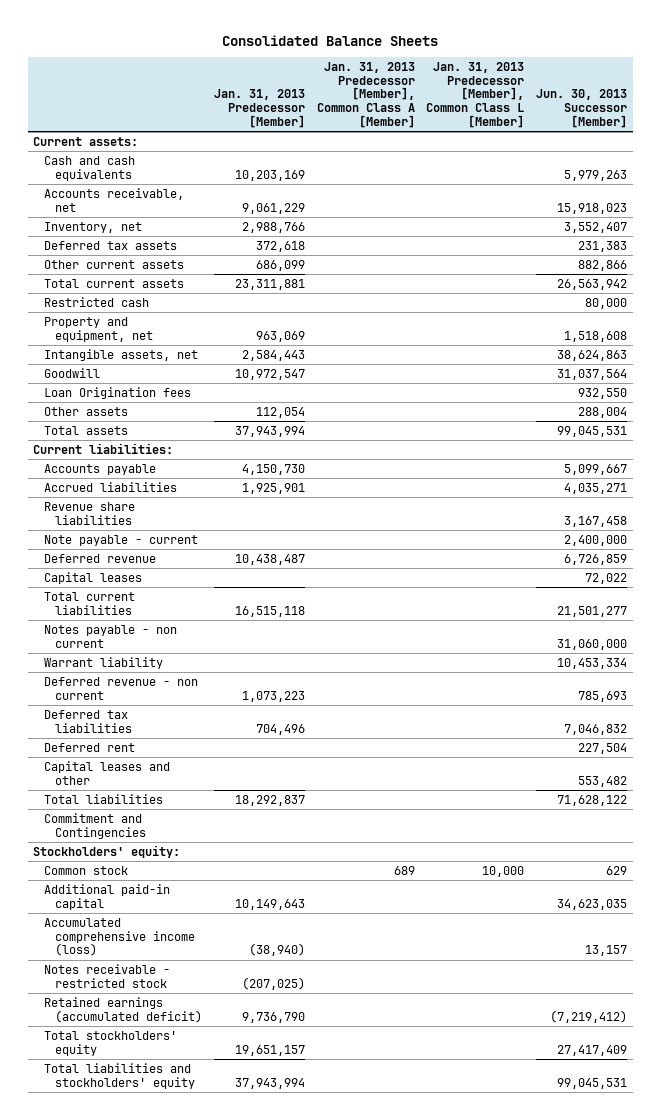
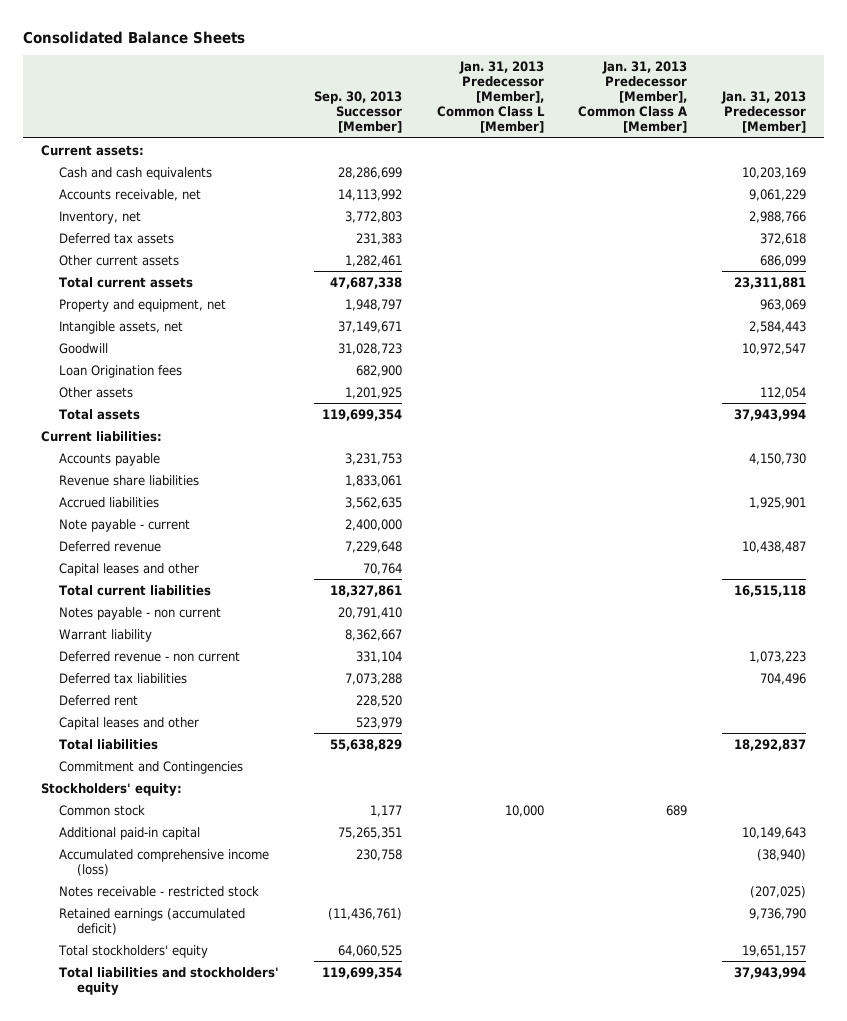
- | Jan. 31, 2013 Predecessor [Member] | Jan. 31, 2013 Predecessor [Member], Common Class A [Member] | Jan. 31, 2013 Predecessor [Member], Common Class L [Member] | Jun. 30, 2013 Successor [Member]
+ | Sep. 30, 2013 Successor [Member] | Jan. 31, 2013 Predecessor [Member], Common Class L [Member] | Jan. 31, 2013 Predecessor [Member], Common Class A [Member] | Jan. 31, 2013 Predecessor [Member]
- Restricted cash | | | | 80,000
moved down: Accrued liabilities | 3,562,635 | | | 1,925,901
- Capital leases | | | | 72,022
+ Capital leases and other | 70,764 | | |

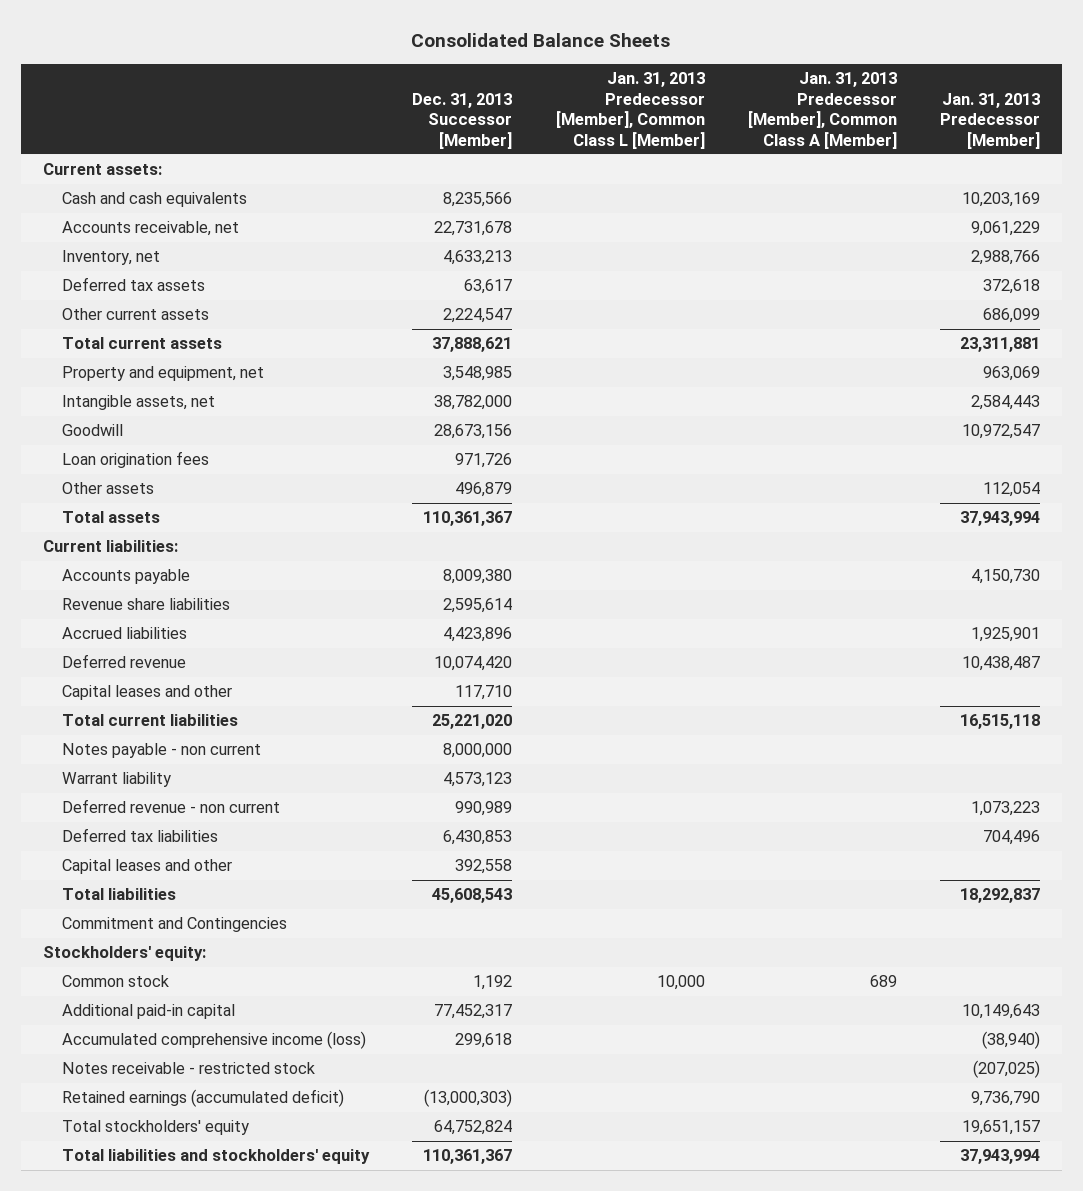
- | Sep. 30, 2013 Successor [Member] | Jan. 31, 2013 Predecessor [Member], Common Class L [Member] | Jan. 31, 2013 Predecessor [Member], Common Class A [Member] | Jan. 31, 2013 Predecessor [Member]
+ | Dec. 31, 2013 Successor [Member] | Jan. 31, 2013 Predecessor [Member], Common Class L [Member] | Jan. 31, 2013 Predecessor [Member], Common Class A [Member] | Jan. 31, 2013 Predecessor [Member]
- Loan Origination fees | 682,900 | | |
+ Loan origination fees | 971,726 | | |
- Note payable - current | 2,400,000 | | |
- Deferred rent | 228,520 | | |

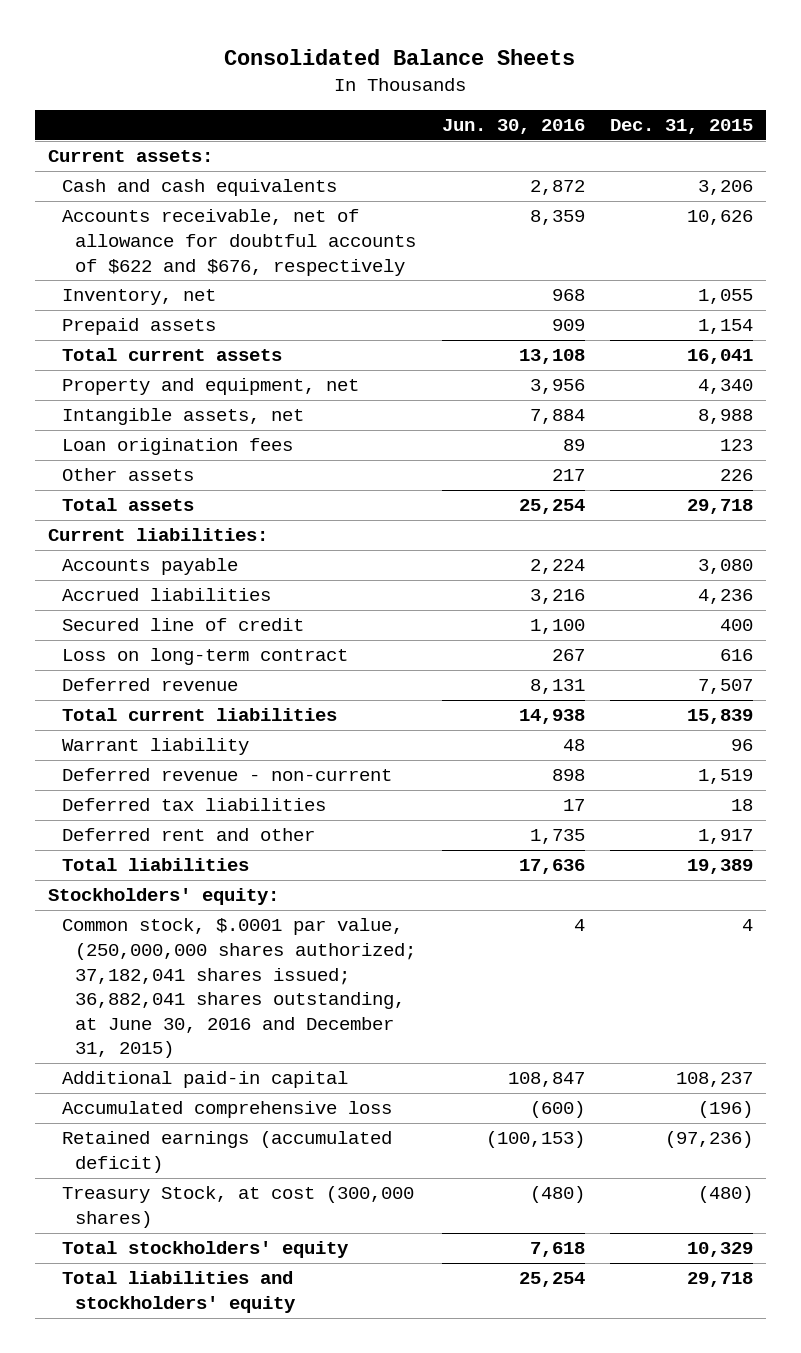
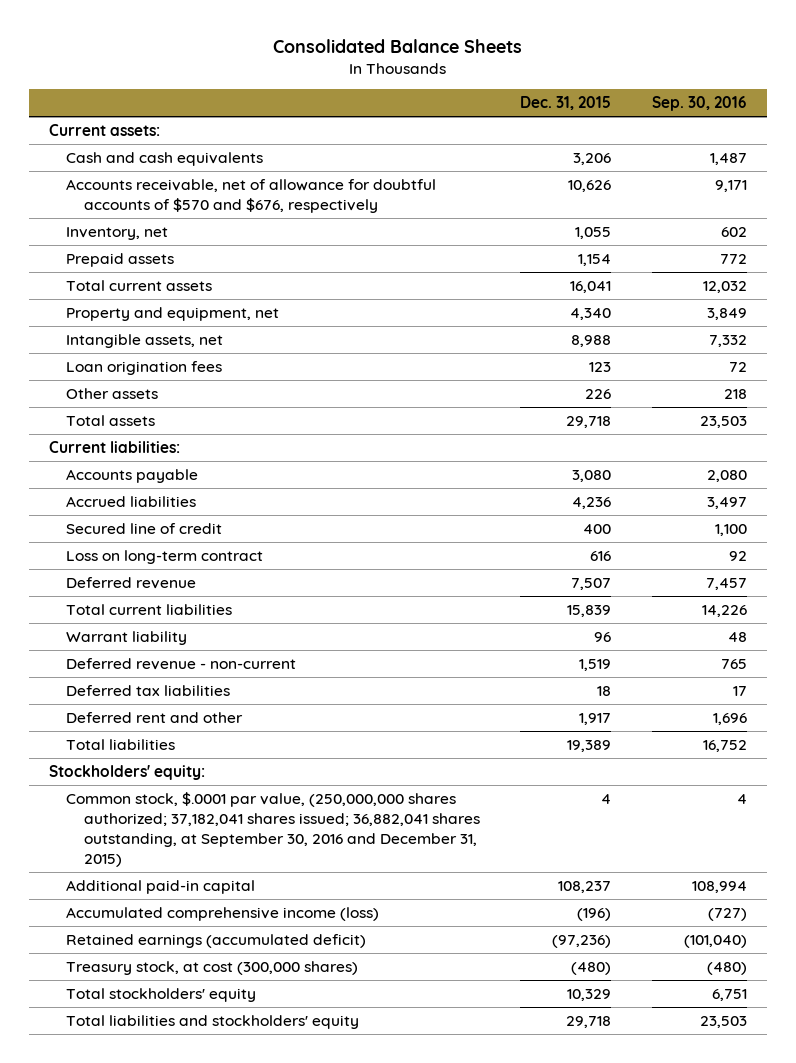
- | Jun. 30, 2016 | Dec. 31, 2015
+ | Dec. 31, 2015 | Sep. 30, 2016
- Accounts receivable, net of allowance for doubtful accounts of $622 and $676, respectively | 8,359 | 10,626
+ Accounts receivable, net of allowance for doubtful accounts of $570 and $676, respectively | 10,626 | 9,171
- Common stock, $.0001 par value, (250,000,000 shares authorized; 37,182,041 shares issued; 36,882,041 shares outstanding, at June 30, 2016 and December 31, 2015) | 4 | 4
+ Common stock, $.0001 par value, (250,000,000 shares authorized; 37,182,041 shares issued; 36,882,041 shares outstanding, at September 30, 2016 and December 31, 2015) | 4 | 4
- Accumulated comprehensive loss | (600) | (196)
+ Accumulated comprehensive income (loss) | (196) | (727)
- Treasury Stock, at cost (300,000 shares) | (480) | (480)
+ Treasury stock, at cost (300,000 shares) | (480) | (480)

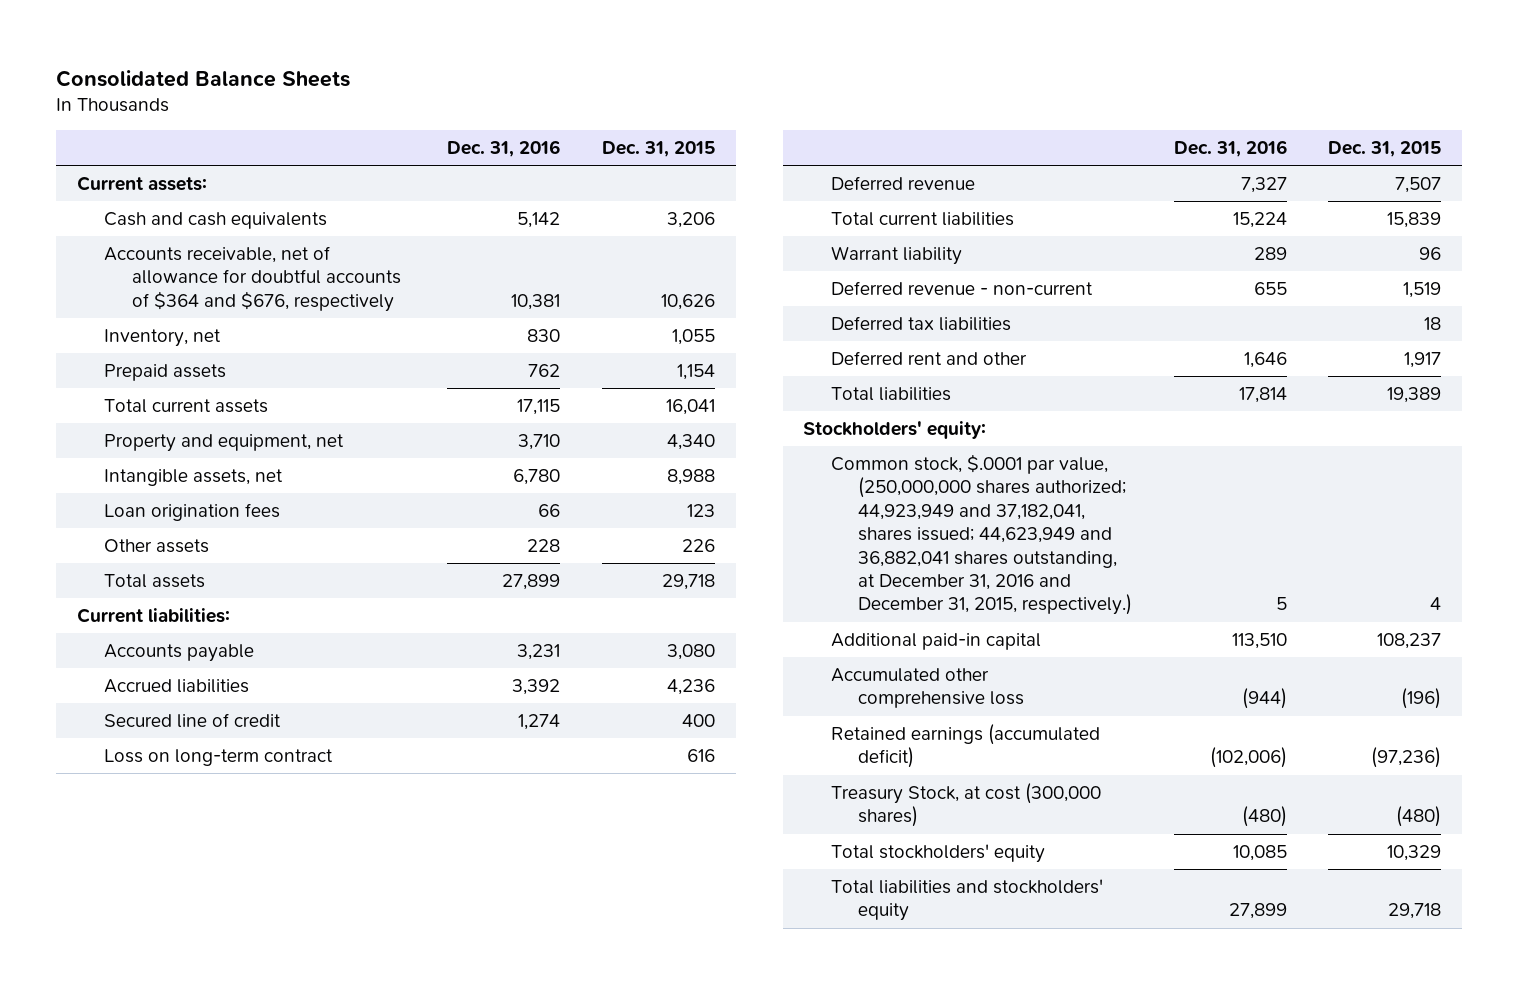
- | Dec. 31, 2015 | Sep. 30, 2016
+ | Dec. 31, 2016 | Dec. 31, 2015
- Accounts receivable, net of allowance for doubtful accounts of $570 and $676, respectively | 10,626 | 9,171
+ Accounts receivable, net of allowance for doubtful accounts of $364 and $676, respectively | 10,381 | 10,626
- Common stock, $.0001 par value, (250,000,000 shares authorized; 37,182,041 shares issued; 36,882,041 shares outstanding, at September 30, 2016 and December 31, 2015) | 4 | 4
+ Common stock, $.0001 par value, (250,000,000 shares authorized; 44,923,949 and 37,182,041, shares issued; 44,623,949 and 36,882,041 shares outstanding, at December 31, 2016 and December 31, 2015, respectively.) | 5 | 4
- Accumulated comprehensive income (loss) | (196) | (727)
+ Accumulated other comprehensive loss | (944) | (196)
- Treasury stock, at cost (300,000 shares) | (480) | (480)
+ Treasury Stock, at cost (300,000 shares) | (480) | (480)

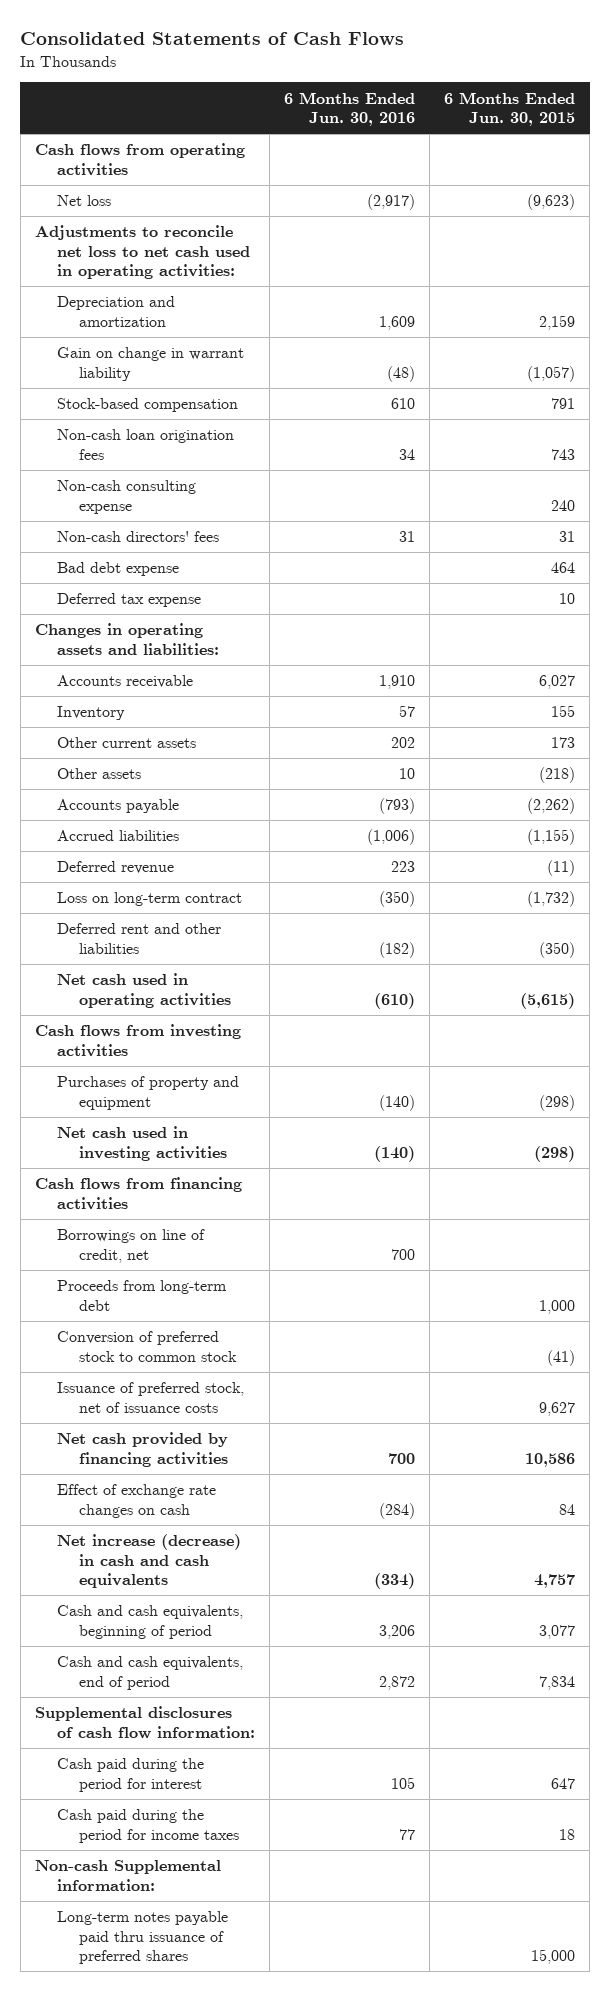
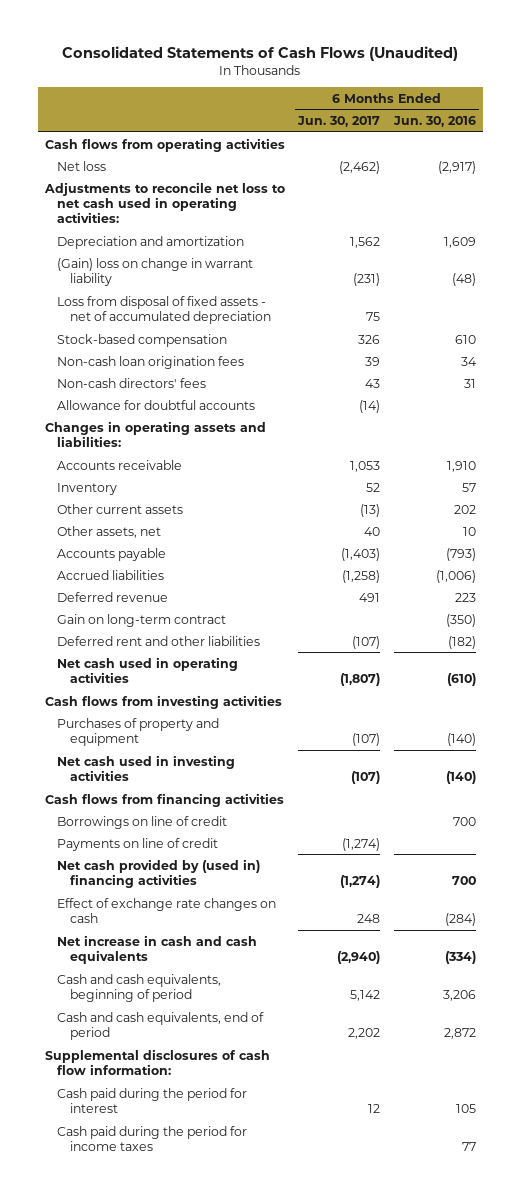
- Consolidated Statements of Cash Flows
+ Consolidated Statements of Cash Flows (Unaudited)
- | 6 Months Ended Jun. 30, 2016 | 6 Months Ended Jun. 30, 2015
+ | 6 Months Ended Jun. 30, 2017 | 6 Months Ended Jun. 30, 2016
- Gain on change in warrant liability | (48) | (1,057)
+ (Gain) loss on change in warrant liability | (231) | (48)
+ Loss from disposal of fixed assets - net of accumulated depreciation | 75 |
- Non-cash consulting expense | | 240
- Bad debt expense | | 464
- Deferred tax expense | | 10
+ Allowance for doubtful accounts | (14) |
- Other assets | 10 | (218)
+ Other assets, net | 40 | 10
- Loss on long-term contract | (350) | (1,732)
+ Gain on long-term contract | | (350)
- Borrowings on line of credit, net | 700 |
- Proceeds from long-term debt | | 1,000
- Conversion of preferred stock to common stock | | (41)
- Issuance of preferred stock, net of issuance costs | | 9,627
- Net cash provided by financing activities | 700 | 10,586
+ Borrowings on line of credit | | 700
+ Payments on line of credit | (1,274) |
+ Net cash provided by (used in) financing activities | (1,274) | 700
- Net increase (decrease) in cash and cash equivalents | (334) | 4,757
+ Net increase in cash and cash equivalents | (2,940) | (334)
- Non-cash Supplemental information:
- Long-term notes payable paid thru issuance of preferred shares | | 15,000

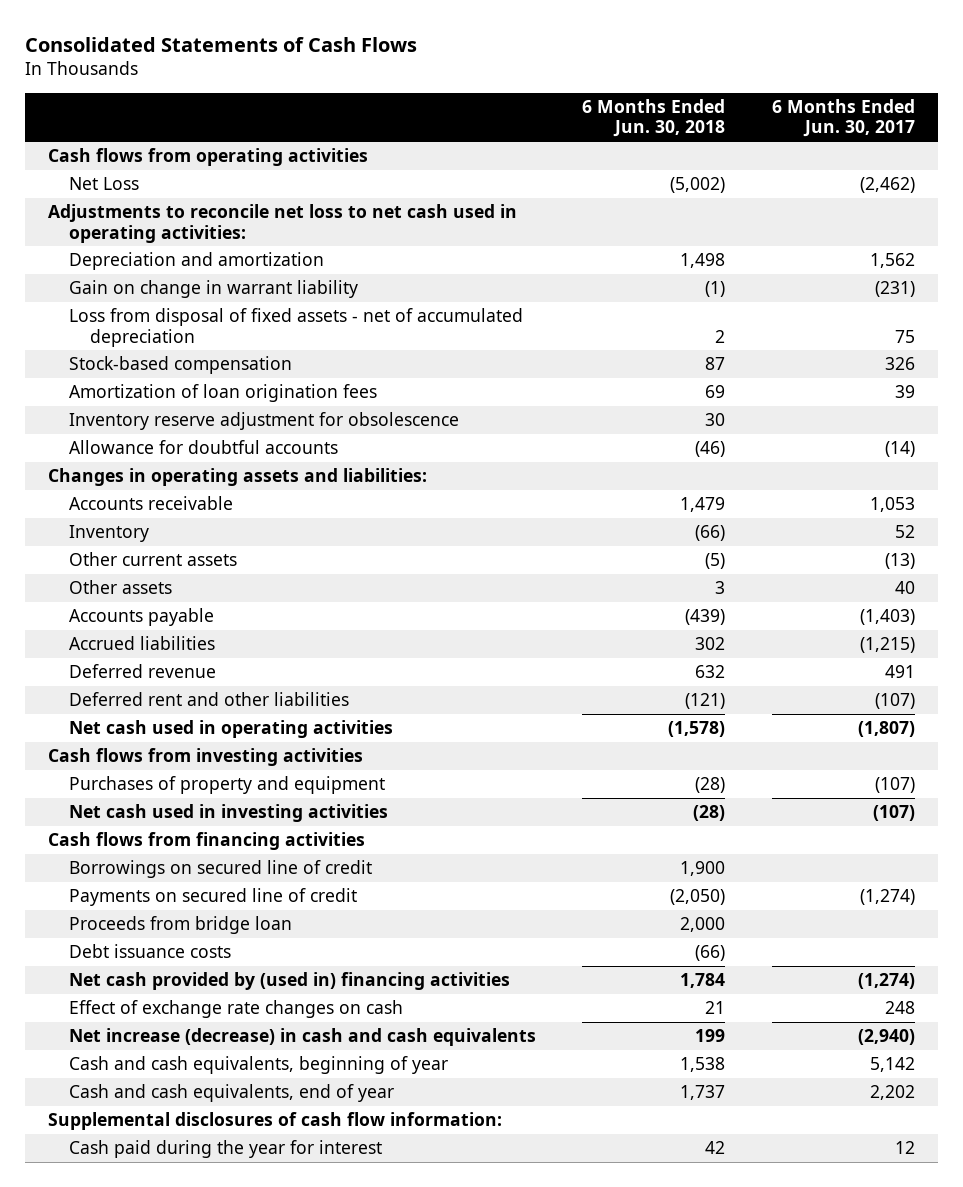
- Consolidated Statements of Cash Flows (Unaudited)
+ Consolidated Statements of Cash Flows
- | 6 Months Ended Jun. 30, 2017 | 6 Months Ended Jun. 30, 2016
+ | 6 Months Ended Jun. 30, 2018 | 6 Months Ended Jun. 30, 2017
- Net loss | (2,462) | (2,917)
+ Net Loss | (5,002) | (2,462)
- (Gain) loss on change in warrant liability | (231) | (48)
+ Gain on change in warrant liability | (1) | (231)
- Non-cash loan origination fees | 39 | 34
- Non-cash directors' fees | 43 | 31
+ Amortization of loan origination fees | 69 | 39
+ Inventory reserve adjustment for obsolescence | 30 |
- Other assets, net | 40 | 10
+ Other assets | 3 | 40
- Accrued liabilities | (1,258) | (1,006)
+ Accrued liabilities | 302 | (1,215)
- Gain on long-term contract | | (350)
- Borrowings on line of credit | | 700
- Payments on line of credit | (1,274) |
+ Borrowings on secured line of credit | 1,900 |
+ Payments on secured line of credit | (2,050) | (1,274)
+ Proceeds from bridge loan | 2,000 |
+ Debt issuance costs | (66) |
- Net increase in cash and cash equivalents | (2,940) | (334)
- Cash and cash equivalents, beginning of period | 5,142 | 3,206
- Cash and cash equivalents, end of period | 2,202 | 2,872
+ Net increase (decrease) in cash and cash equivalents | 199 | (2,940)
+ Cash and cash equivalents, beginning of year | 1,538 | 5,142
+ Cash and cash equivalents, end of year | 1,737 | 2,202
- Cash paid during the period for interest | 12 | 105
- Cash paid during the period for income taxes | | 77
+ Cash paid during the year for interest | 42 | 12

